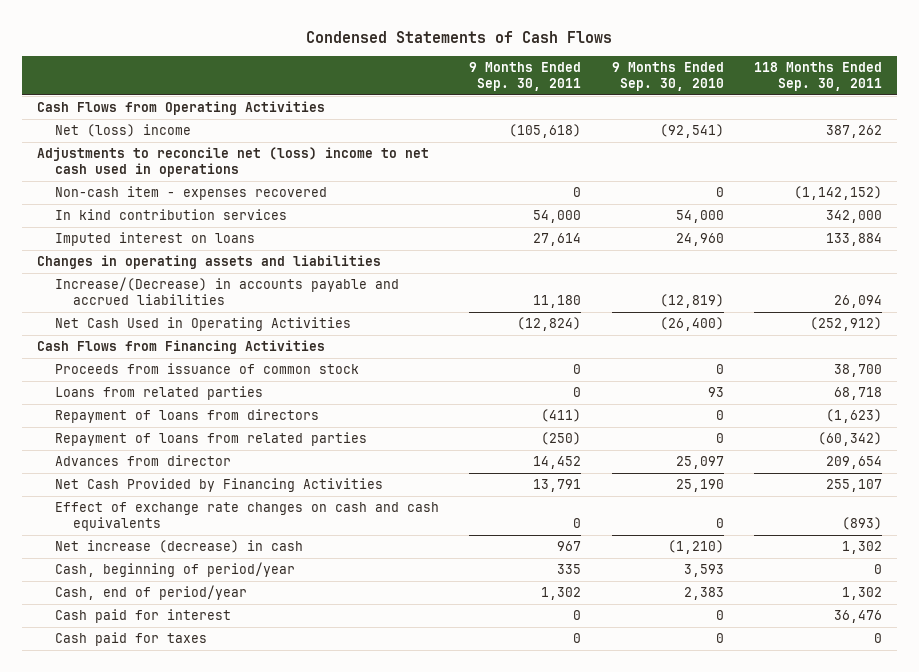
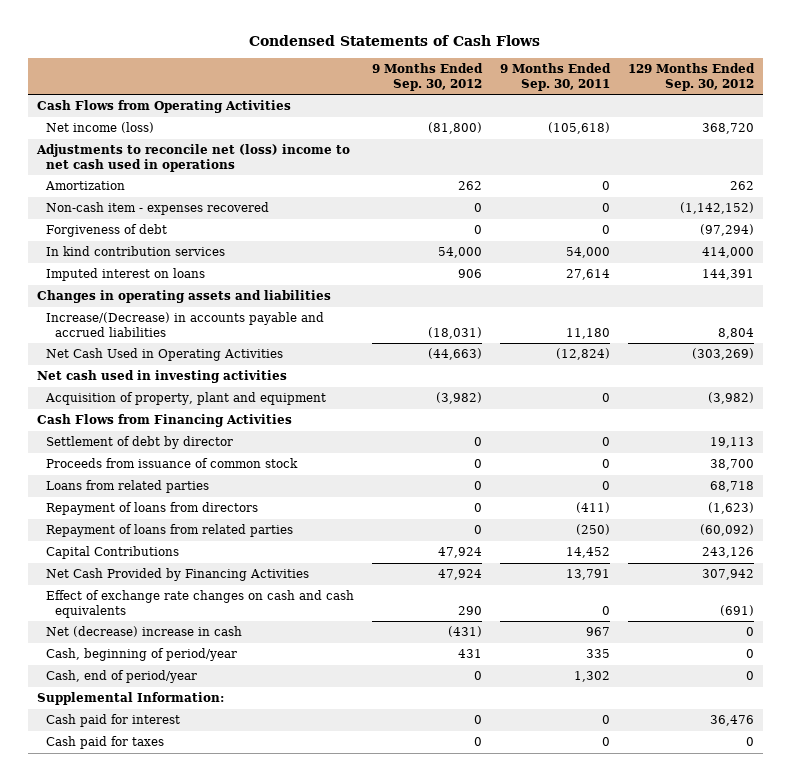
- | 9 Months Ended Sep. 30, 2011 | 9 Months Ended Sep. 30, 2010 | 118 Months Ended Sep. 30, 2011
+ | 9 Months Ended Sep. 30, 2012 | 9 Months Ended Sep. 30, 2011 | 129 Months Ended Sep. 30, 2012
- Net (loss) income | (105,618) | (92,541) | 387,262
+ Net income (loss) | (81,800) | (105,618) | 368,720
+ Amortization | 262 | 0 | 262
+ Forgiveness of debt | 0 | 0 | (97,294)
+ Net cash used in investing activities
+ Acquisition of property, plant and equipment | (3,982) | 0 | (3,982)
+ Settlement of debt by director | 0 | 0 | 19,113
- Advances from director | 14,452 | 25,097 | 209,654
+ Capital Contributions | 47,924 | 14,452 | 243,126
- Net increase (decrease) in cash | 967 | (1,210) | 1,302
+ Net (decrease) increase in cash | (431) | 967 | 0
+ Supplemental Information:

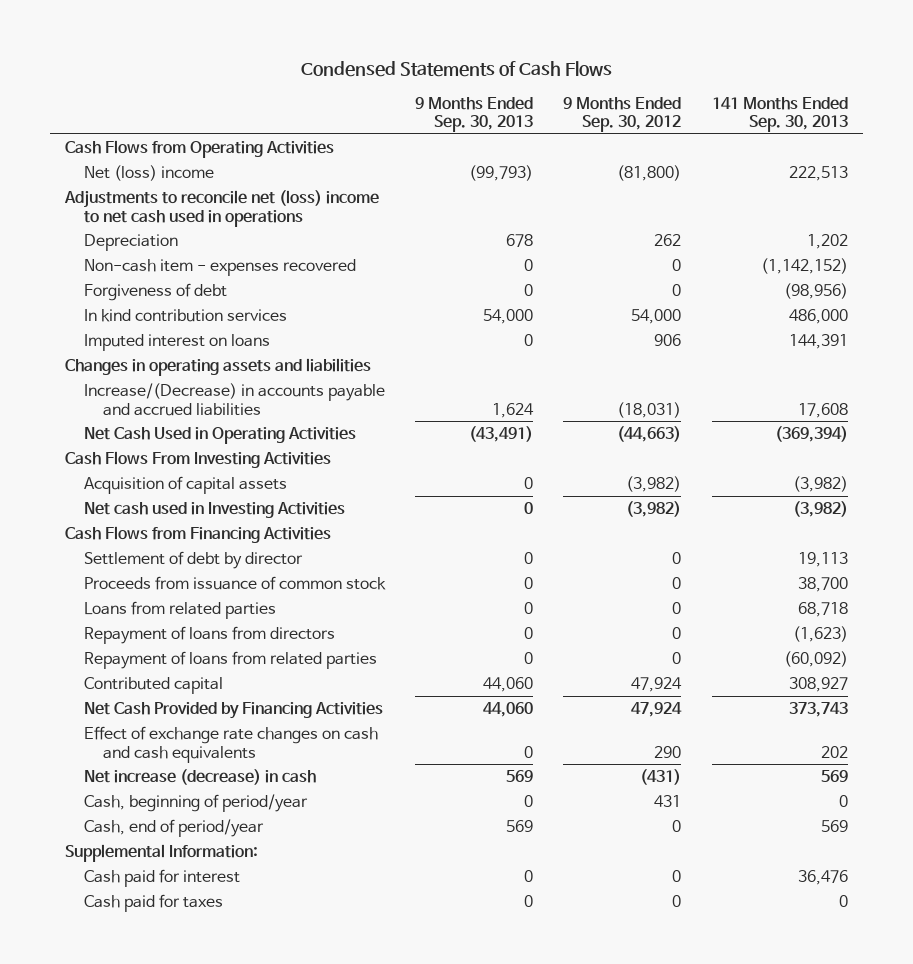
- | 9 Months Ended Sep. 30, 2012 | 9 Months Ended Sep. 30, 2011 | 129 Months Ended Sep. 30, 2012
+ | 9 Months Ended Sep. 30, 2013 | 9 Months Ended Sep. 30, 2012 | 141 Months Ended Sep. 30, 2013
- Net income (loss) | (81,800) | (105,618) | 368,720
+ Net (loss) income | (99,793) | (81,800) | 222,513
- Amortization | 262 | 0 | 262
+ Depreciation | 678 | 262 | 1,202
- Net cash used in investing activities
- Acquisition of property, plant and equipment | (3,982) | 0 | (3,982)
+ Cash Flows From Investing Activities
+ Acquisition of capital assets | 0 | (3,982) | (3,982)
+ Net cash used in Investing Activities | 0 | (3,982) | (3,982)
- Capital Contributions | 47,924 | 14,452 | 243,126
+ Contributed capital | 44,060 | 47,924 | 308,927
- Net (decrease) increase in cash | (431) | 967 | 0
+ Net increase (decrease) in cash | 569 | (431) | 569

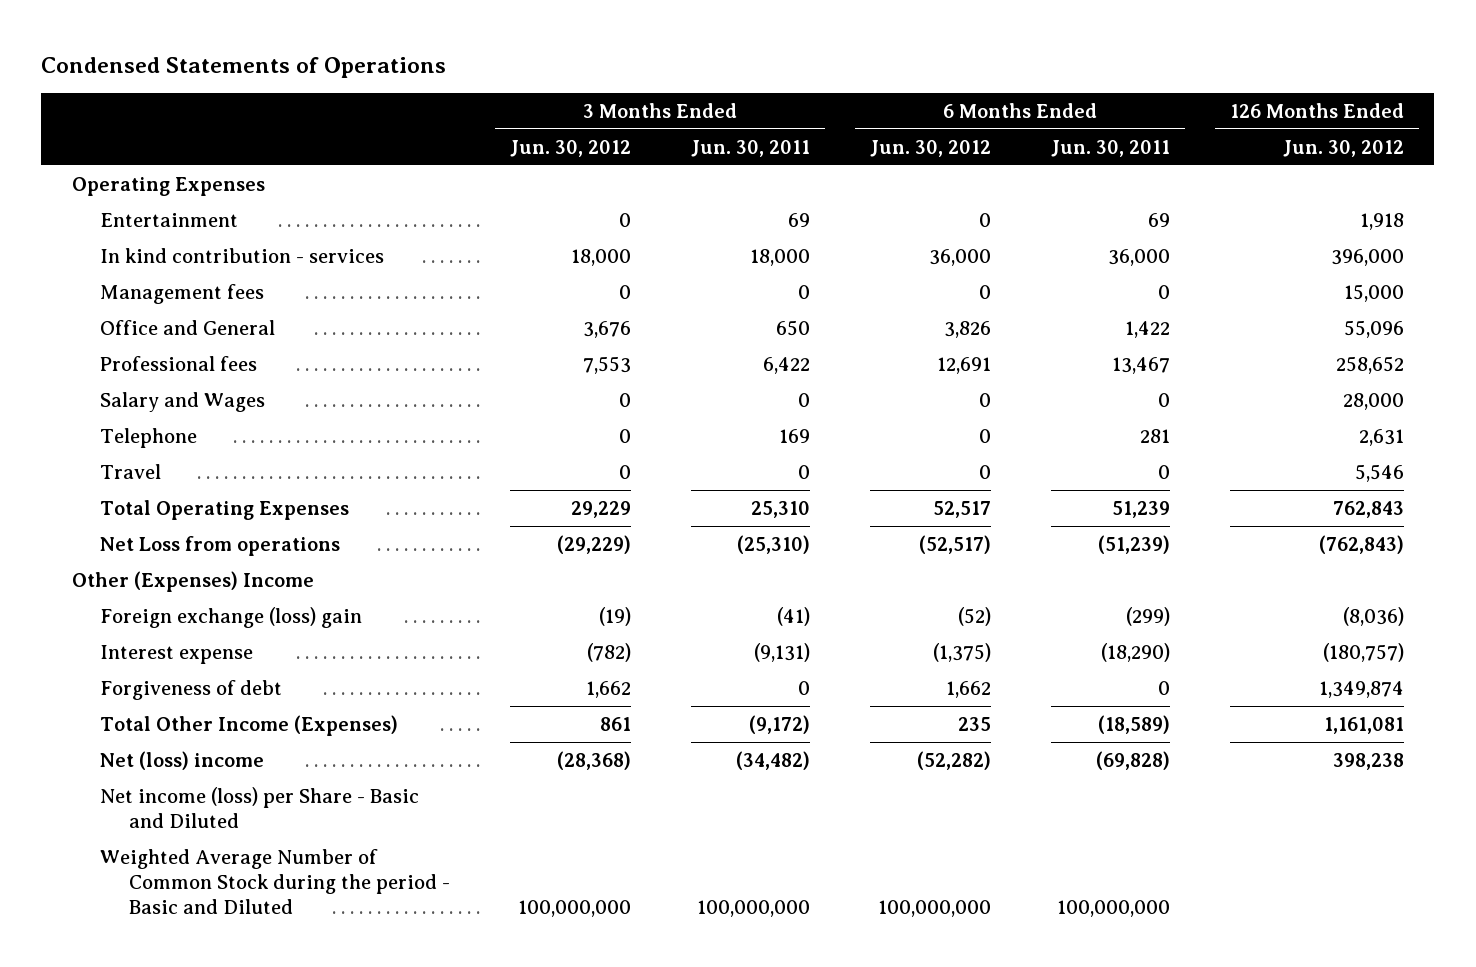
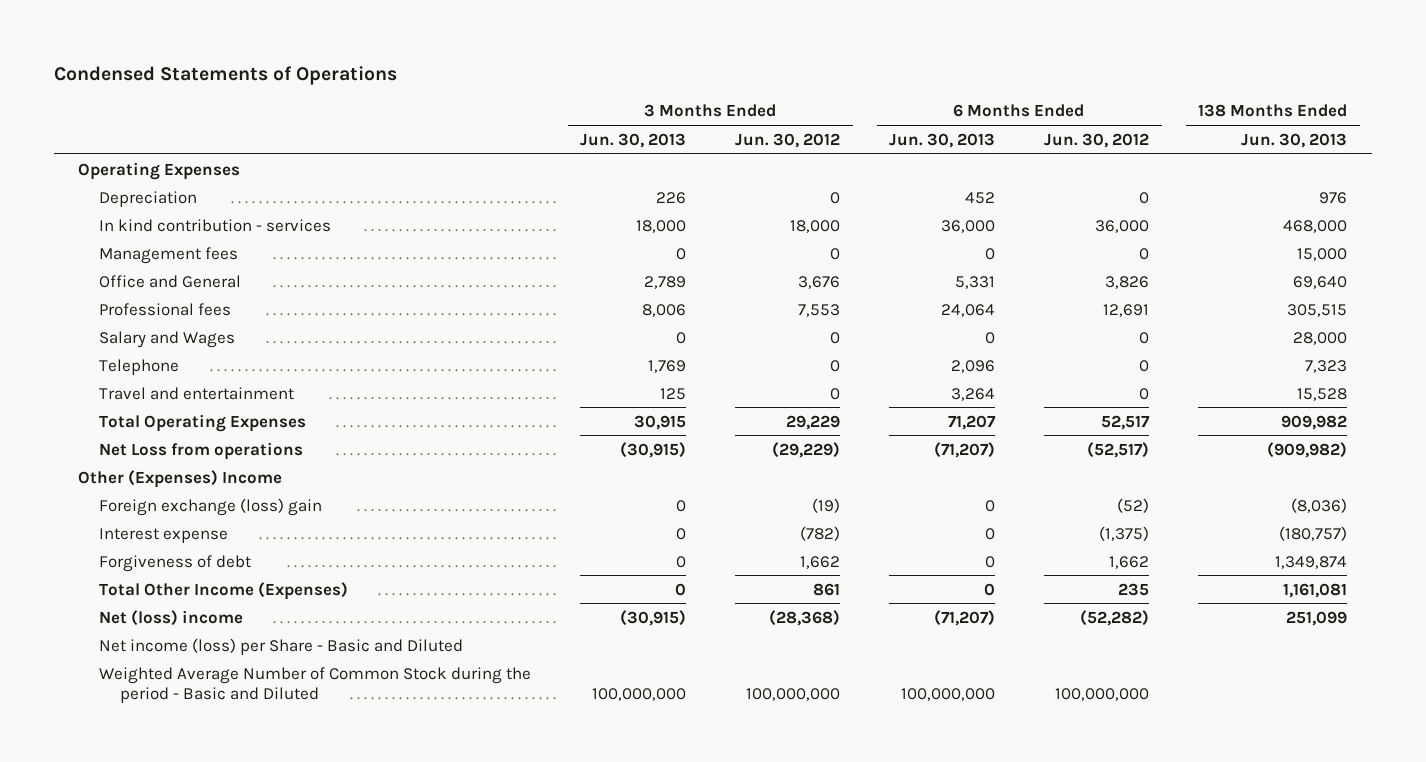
- | 3 Months Ended Jun. 30, 2012 | 3 Months Ended Jun. 30, 2011 | 6 Months Ended Jun. 30, 2012 | 6 Months Ended Jun. 30, 2011 | 126 Months Ended Jun. 30, 2012
+ | 3 Months Ended Jun. 30, 2013 | 3 Months Ended Jun. 30, 2012 | 6 Months Ended Jun. 30, 2013 | 6 Months Ended Jun. 30, 2012 | 138 Months Ended Jun. 30, 2013
- Entertainment | 0 | 69 | 0 | 69 | 1,918
+ Depreciation | 226 | 0 | 452 | 0 | 976
- Travel | 0 | 0 | 0 | 0 | 5,546
+ Travel and entertainment | 125 | 0 | 3,264 | 0 | 15,528

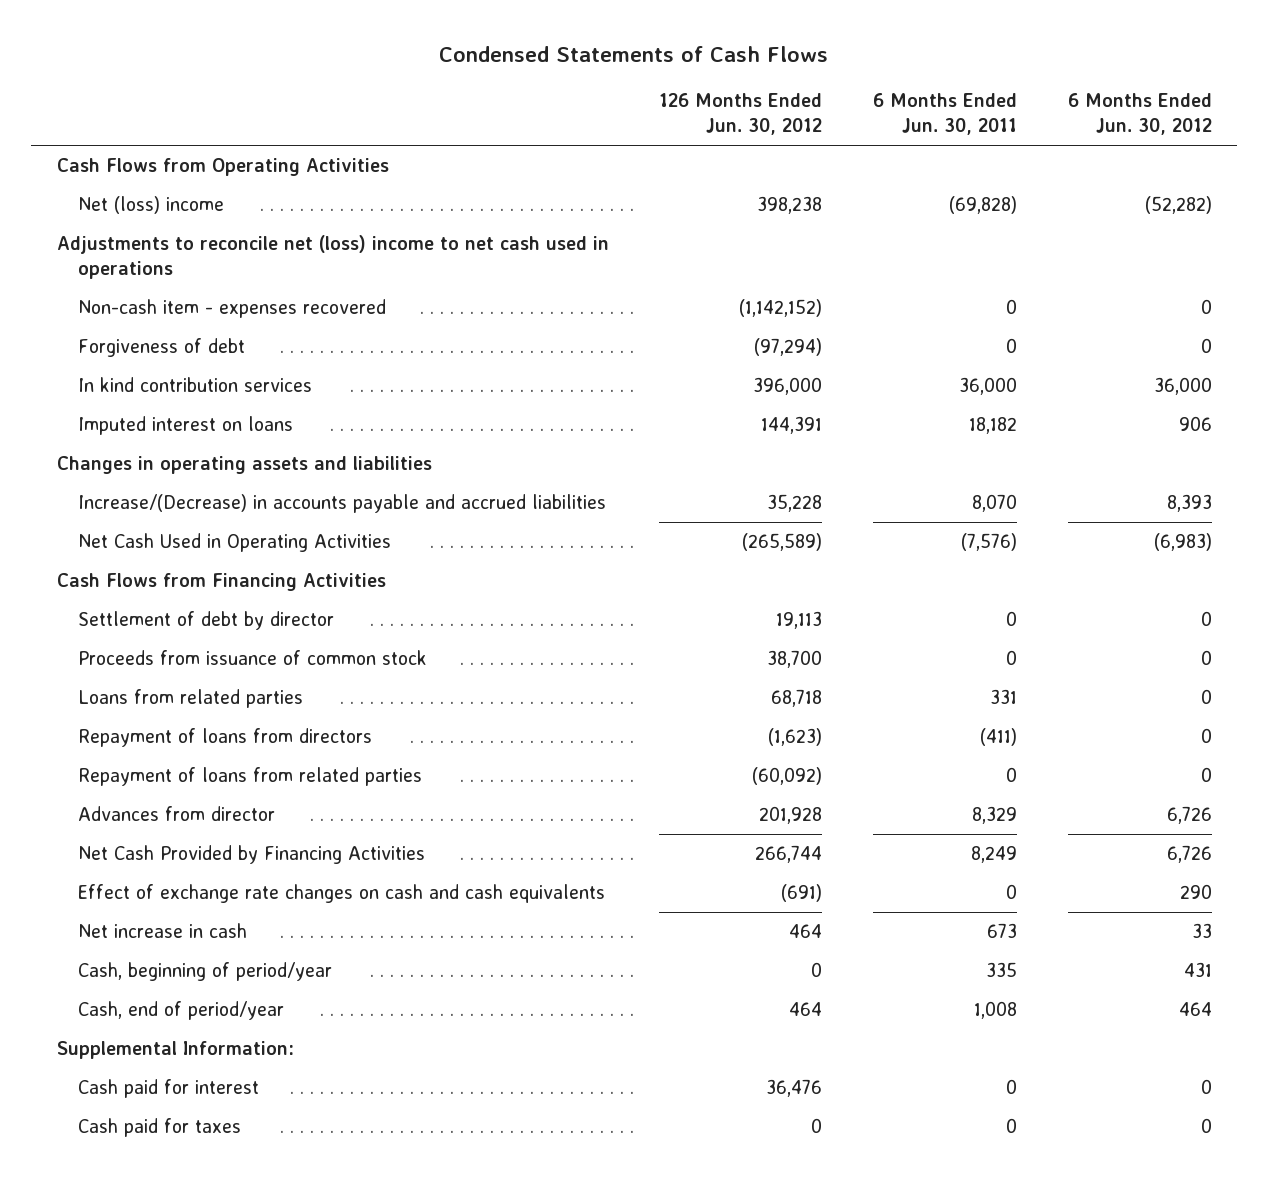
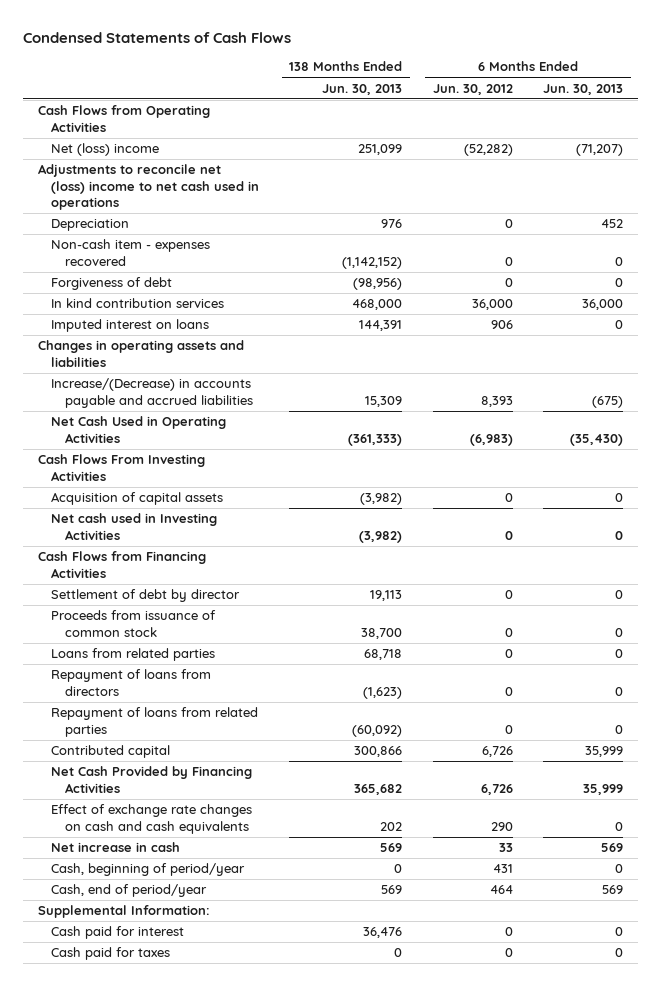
- | 126 Months Ended Jun. 30, 2012 | 6 Months Ended Jun. 30, 2011 | 6 Months Ended Jun. 30, 2012
+ | 138 Months Ended Jun. 30, 2013 | 6 Months Ended Jun. 30, 2012 | 6 Months Ended Jun. 30, 2013
+ Depreciation | 976 | 0 | 452
+ Cash Flows From Investing Activities
+ Acquisition of capital assets | (3,982) | 0 | 0
+ Net cash used in Investing Activities | (3,982) | 0 | 0
- Advances from director | 201,928 | 8,329 | 6,726
+ Contributed capital | 300,866 | 6,726 | 35,999

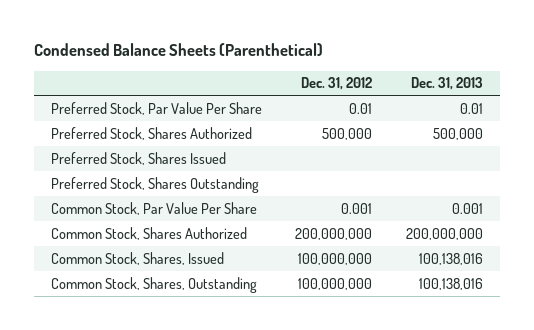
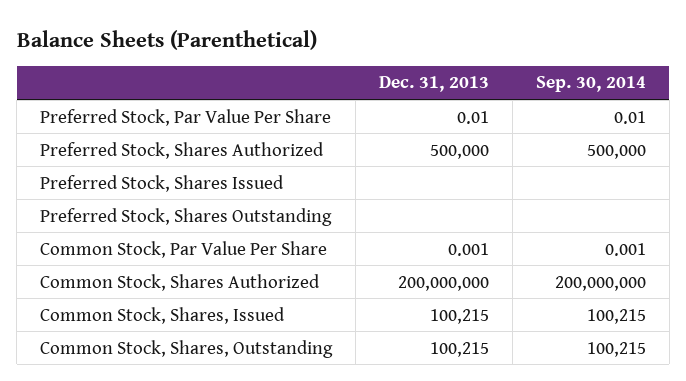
- Condensed Balance Sheets (Parenthetical)
+ Balance Sheets (Parenthetical)
- | Dec. 31, 2012 | Dec. 31, 2013
+ | Dec. 31, 2013 | Sep. 30, 2014
- Common Stock, Shares, Issued | 100,000,000 | 100,138,016
- Common Stock, Shares, Outstanding | 100,000,000 | 100,138,016
+ Common Stock, Shares, Issued | 100,215 | 100,215
+ Common Stock, Shares, Outstanding | 100,215 | 100,215

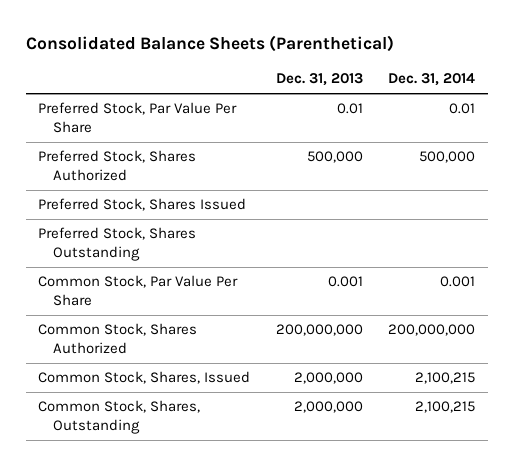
- Balance Sheets (Parenthetical)
+ Consolidated Balance Sheets (Parenthetical)
- | Dec. 31, 2013 | Sep. 30, 2014
+ | Dec. 31, 2013 | Dec. 31, 2014
- Common Stock, Shares, Issued | 100,215 | 100,215
- Common Stock, Shares, Outstanding | 100,215 | 100,215
+ Common Stock, Shares, Issued | 2,000,000 | 2,100,215
+ Common Stock, Shares, Outstanding | 2,000,000 | 2,100,215

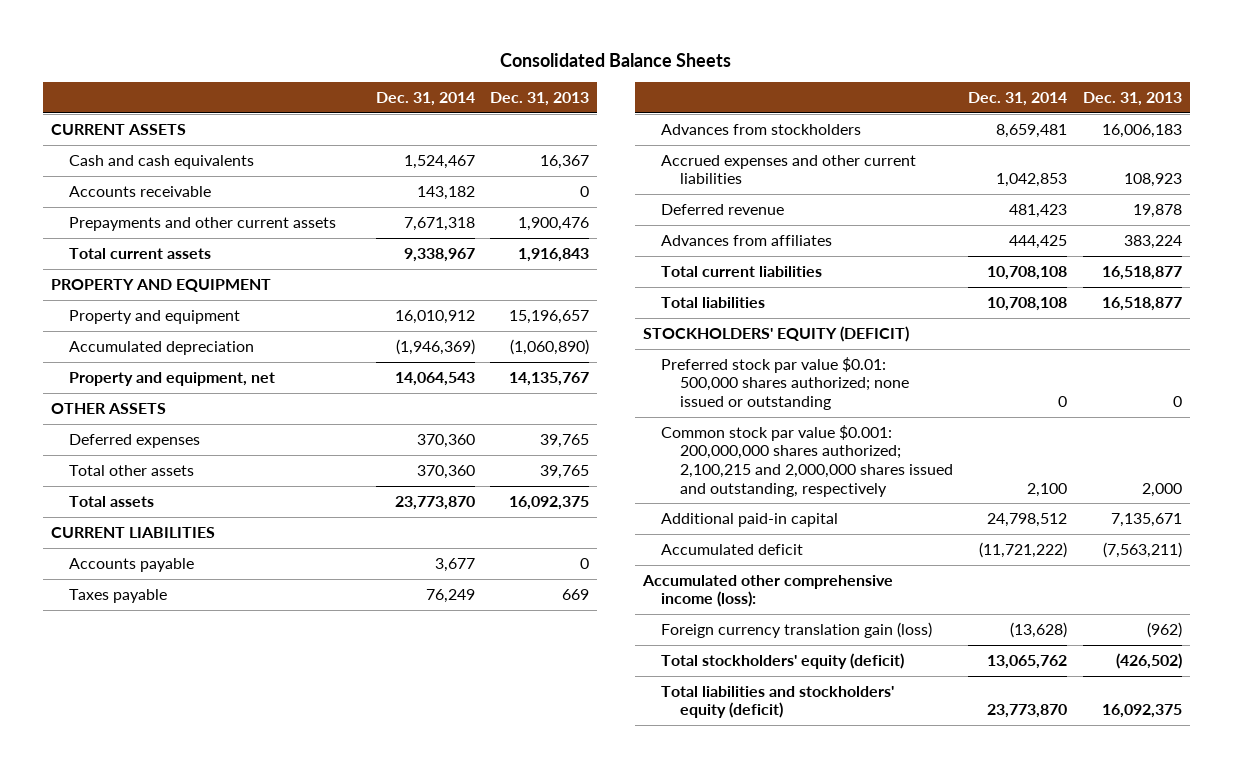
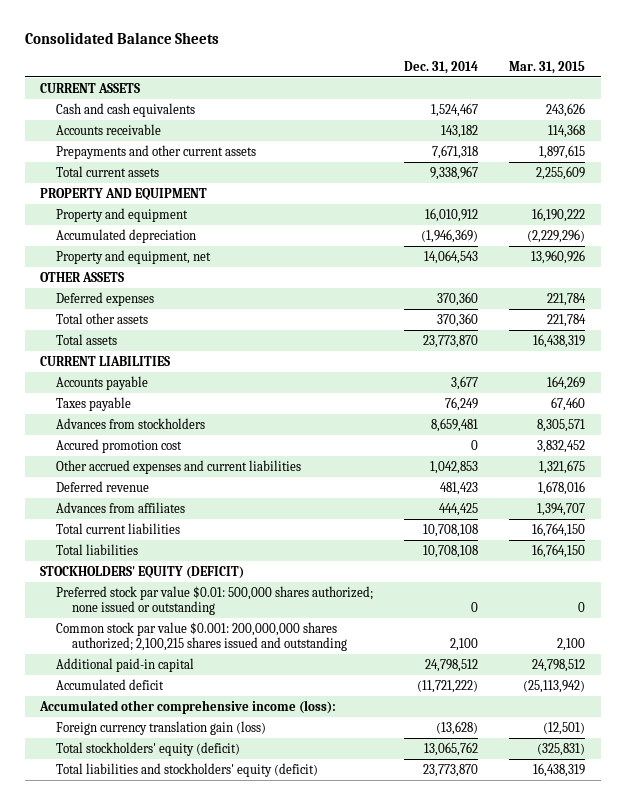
- | Dec. 31, 2014 | Dec. 31, 2013
+ | Dec. 31, 2014 | Mar. 31, 2015
- Accrued expenses and other current liabilities | 1,042,853 | 108,923
+ Accured promotion cost | 0 | 3,832,452
+ Other accrued expenses and current liabilities | 1,042,853 | 1,321,675
- Common stock par value $0.001: 200,000,000 shares authorized; 2,100,215 and 2,000,000 shares issued and outstanding, respectively | 2,100 | 2,000
+ Common stock par value $0.001: 200,000,000 shares authorized; 2,100,215 shares issued and outstanding | 2,100 | 2,100

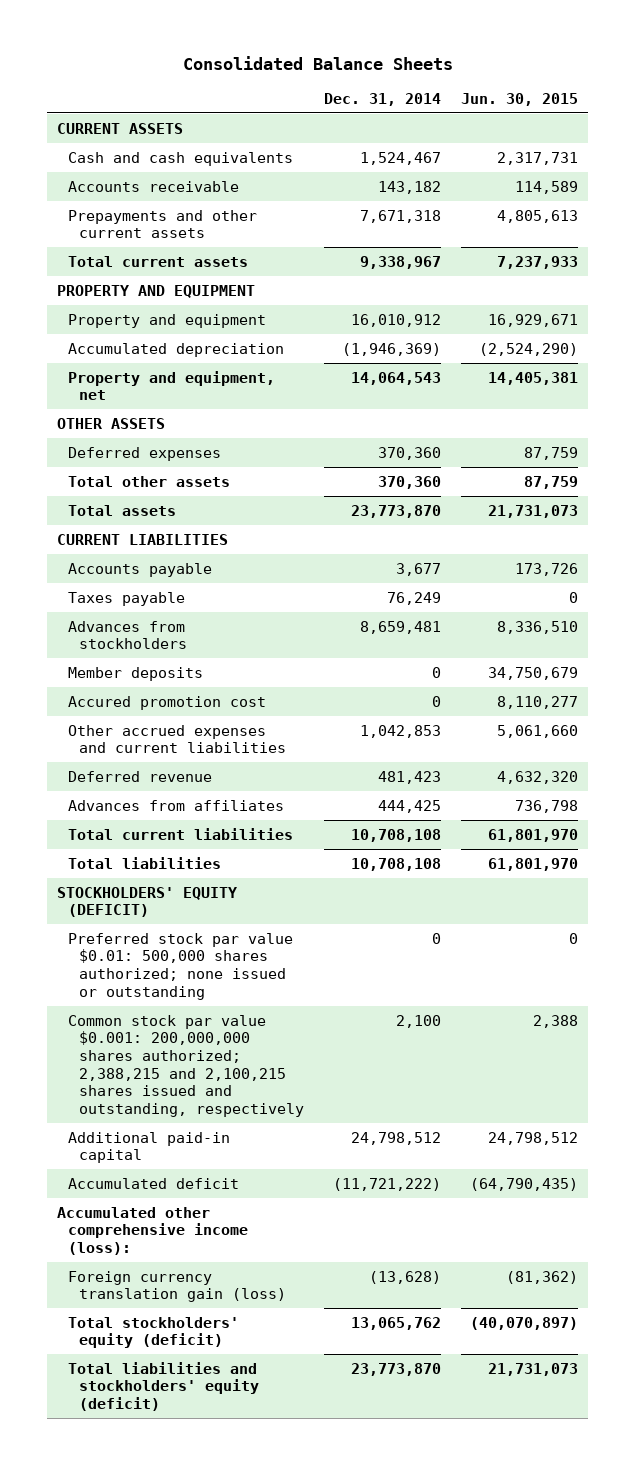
- | Dec. 31, 2014 | Mar. 31, 2015
+ | Dec. 31, 2014 | Jun. 30, 2015
+ Member deposits | 0 | 34,750,679
- Common stock par value $0.001: 200,000,000 shares authorized; 2,100,215 shares issued and outstanding | 2,100 | 2,100
+ Common stock par value $0.001: 200,000,000 shares authorized; 2,388,215 and 2,100,215 shares issued and outstanding, respectively | 2,100 | 2,388

